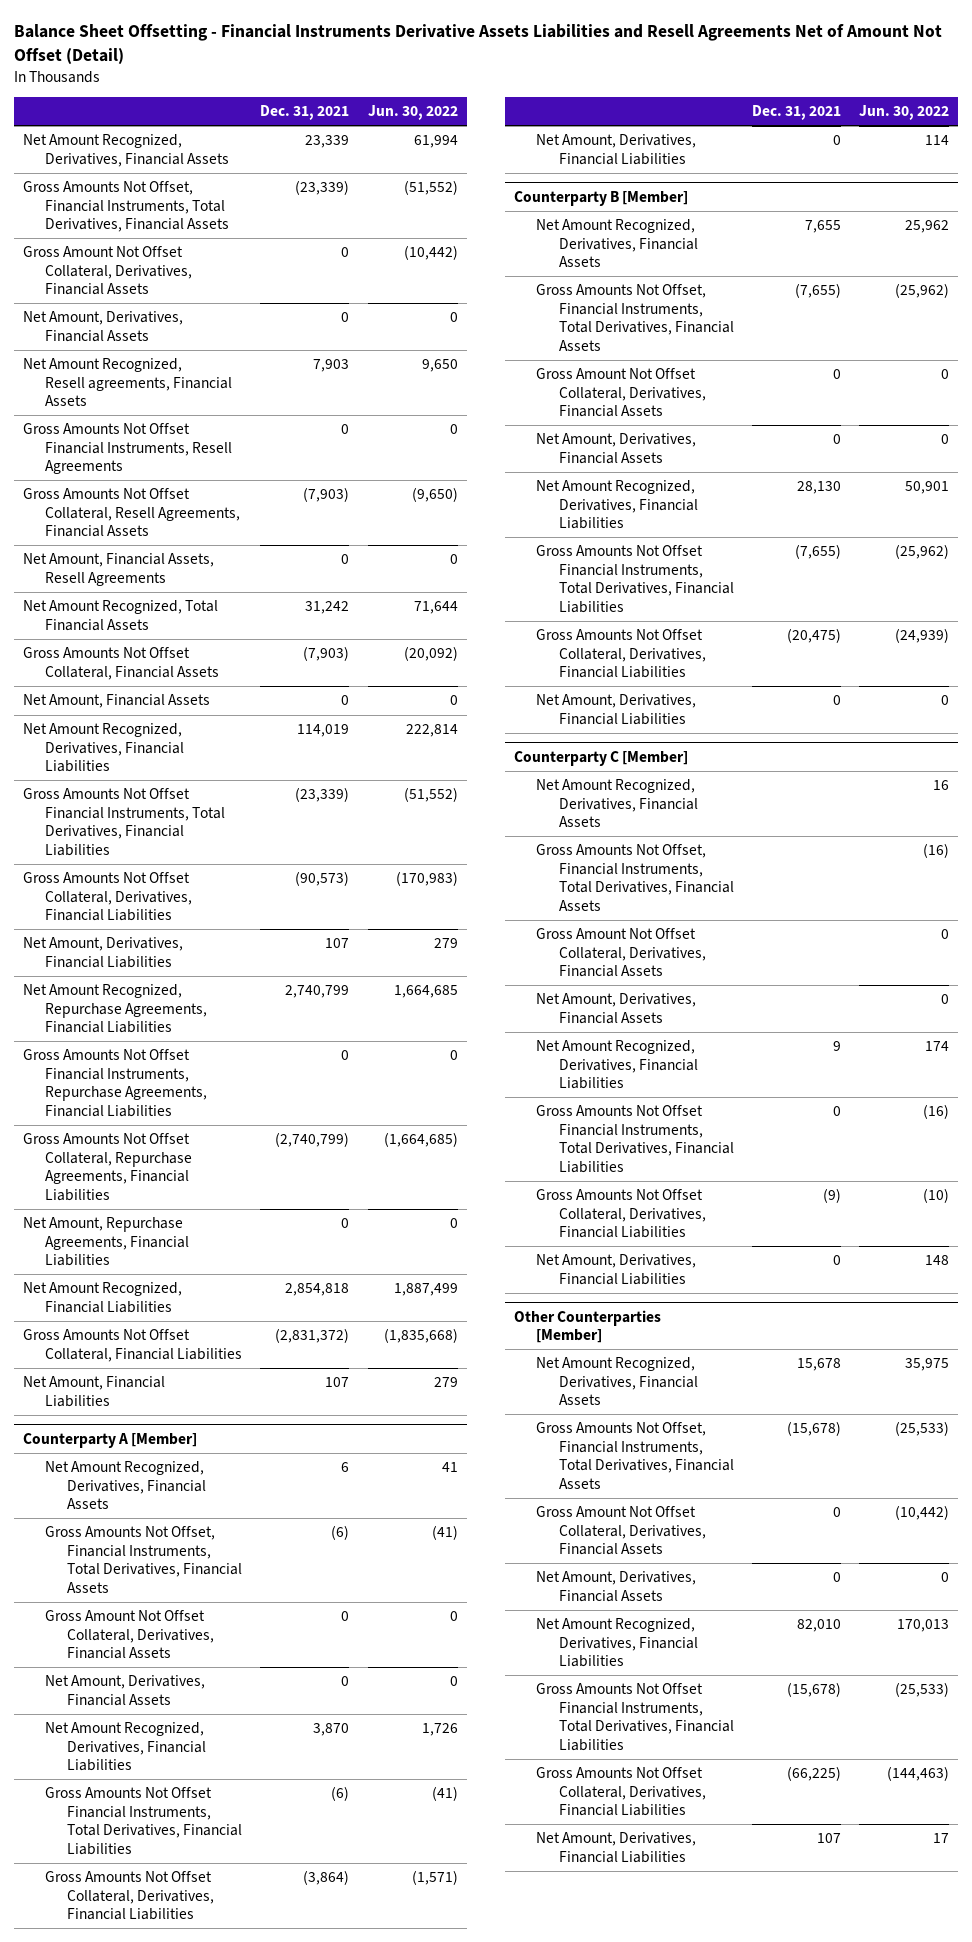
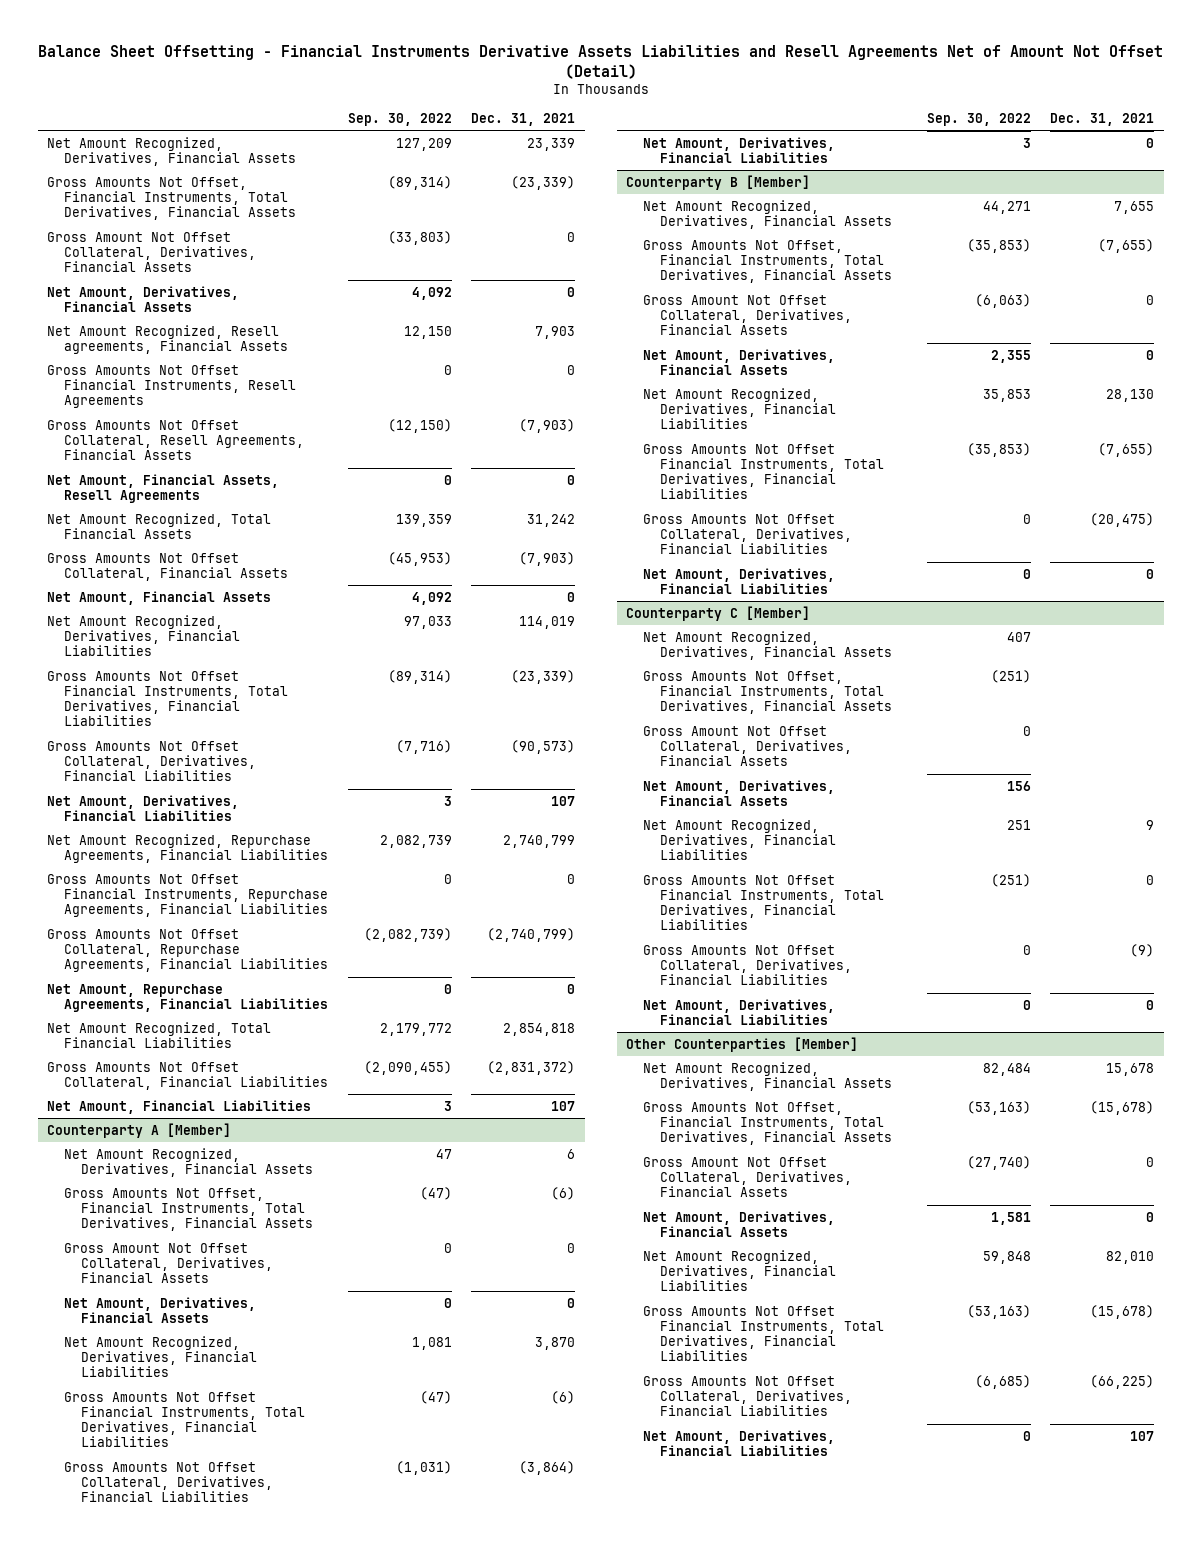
- | Dec. 31, 2021 | Jun. 30, 2022
+ | Sep. 30, 2022 | Dec. 31, 2021
- Net Amount Recognized, Financial Liabilities | 2,854,818 | 1,887,499
+ Net Amount Recognized, Total Financial Liabilities | 2,179,772 | 2,854,818

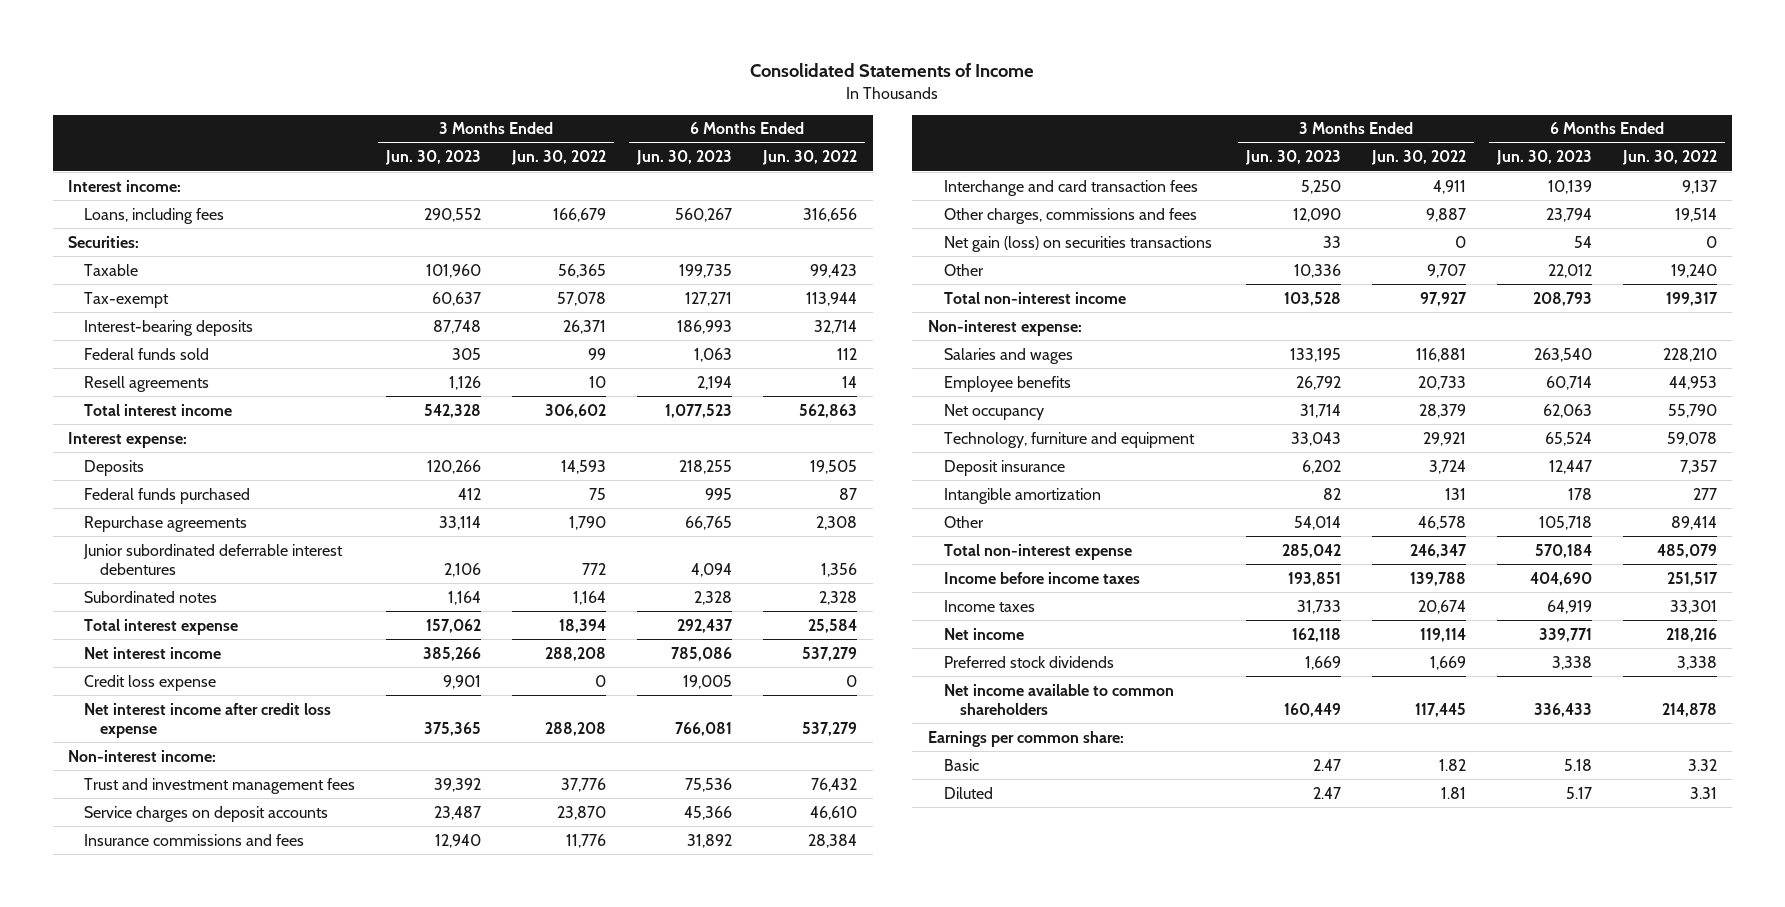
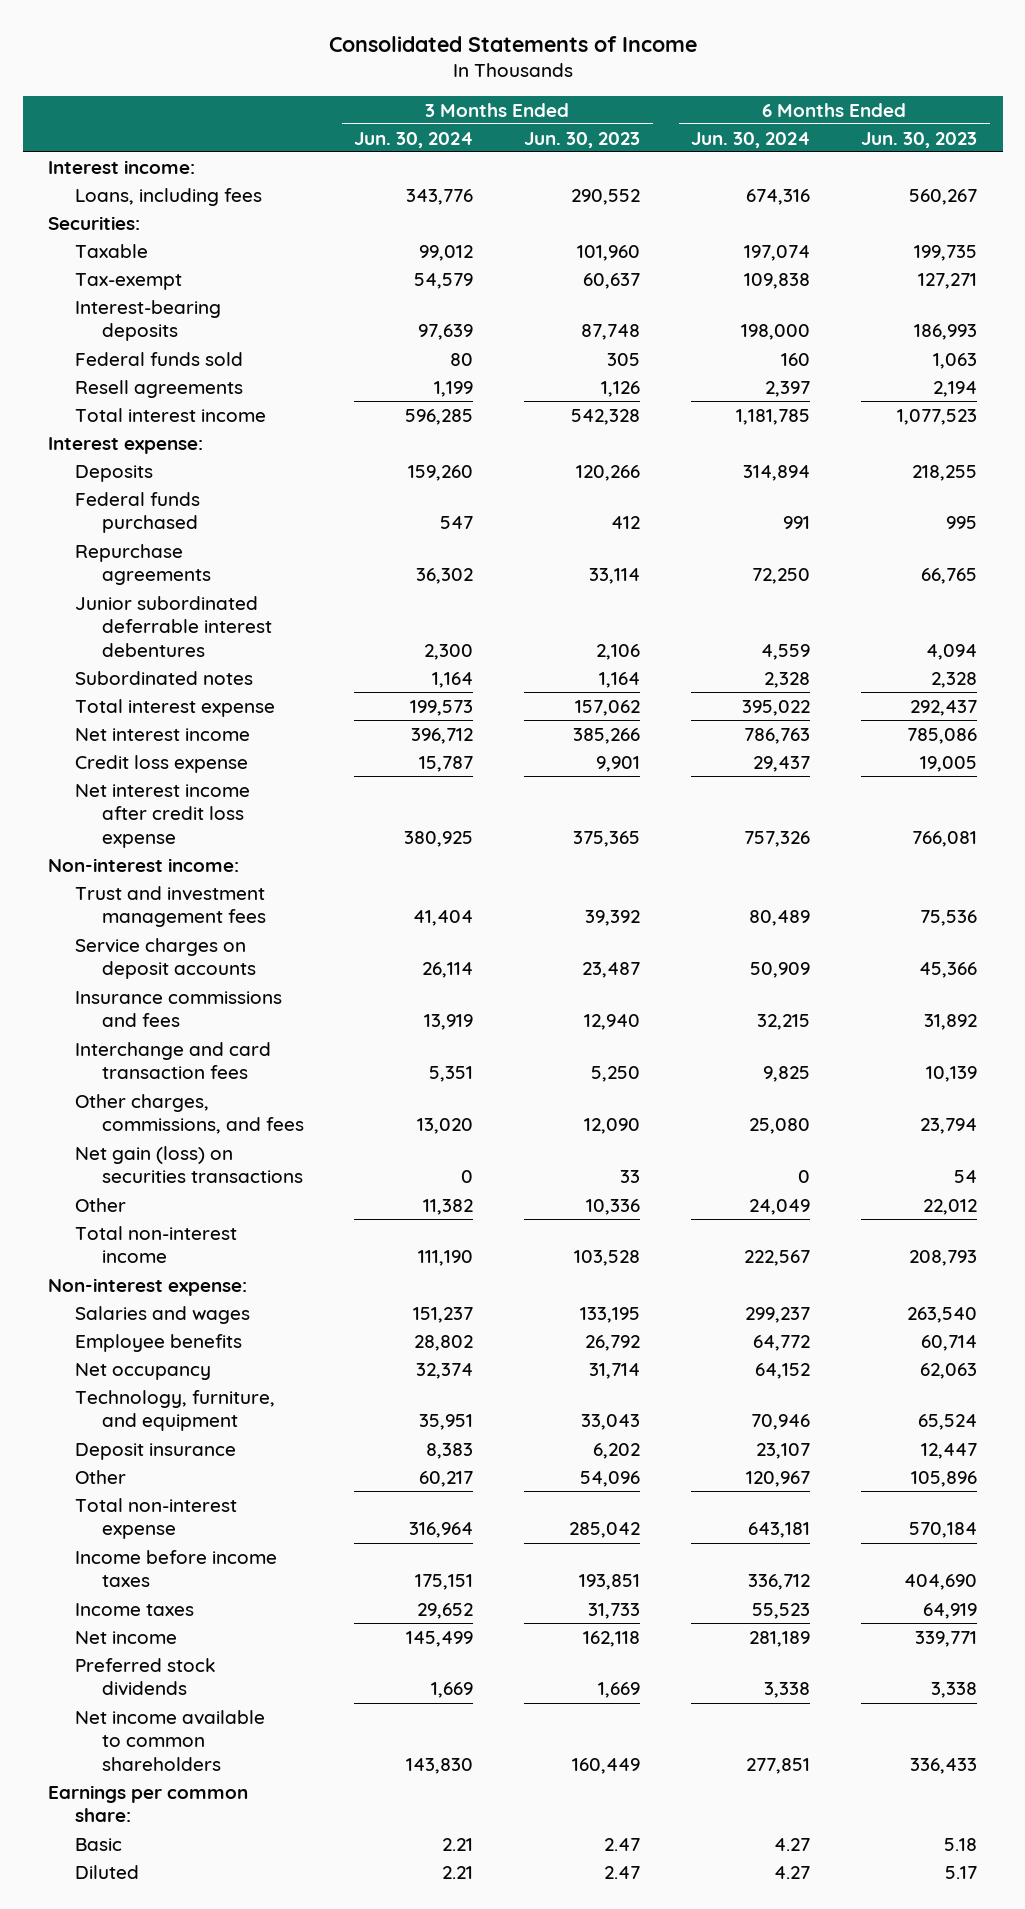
- | 3 Months Ended Jun. 30, 2023 | 3 Months Ended Jun. 30, 2022 | 6 Months Ended Jun. 30, 2023 | 6 Months Ended Jun. 30, 2022
+ | 3 Months Ended Jun. 30, 2024 | 3 Months Ended Jun. 30, 2023 | 6 Months Ended Jun. 30, 2024 | 6 Months Ended Jun. 30, 2023
- Other charges, commissions and fees | 12,090 | 9,887 | 23,794 | 19,514
+ Other charges, commissions, and fees | 13,020 | 12,090 | 25,080 | 23,794
- Technology, furniture and equipment | 33,043 | 29,921 | 65,524 | 59,078
+ Technology, furniture, and equipment | 35,951 | 33,043 | 70,946 | 65,524
- Intangible amortization | 82 | 131 | 178 | 277
- Other | 54,014 | 46,578 | 105,718 | 89,414
+ Other | 60,217 | 54,096 | 120,967 | 105,896

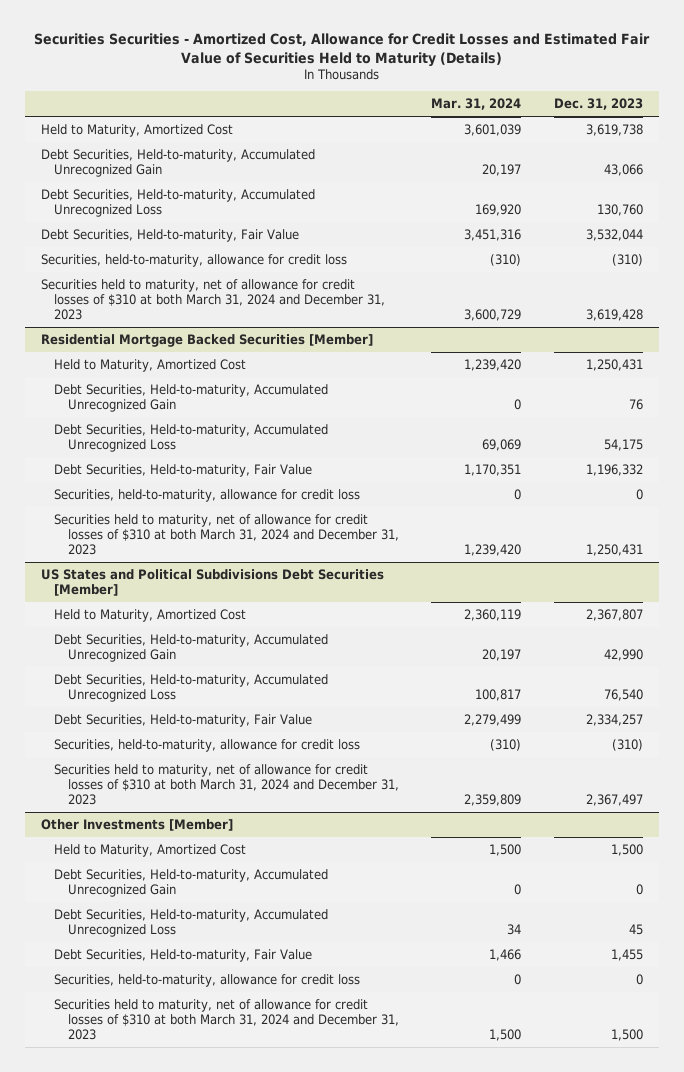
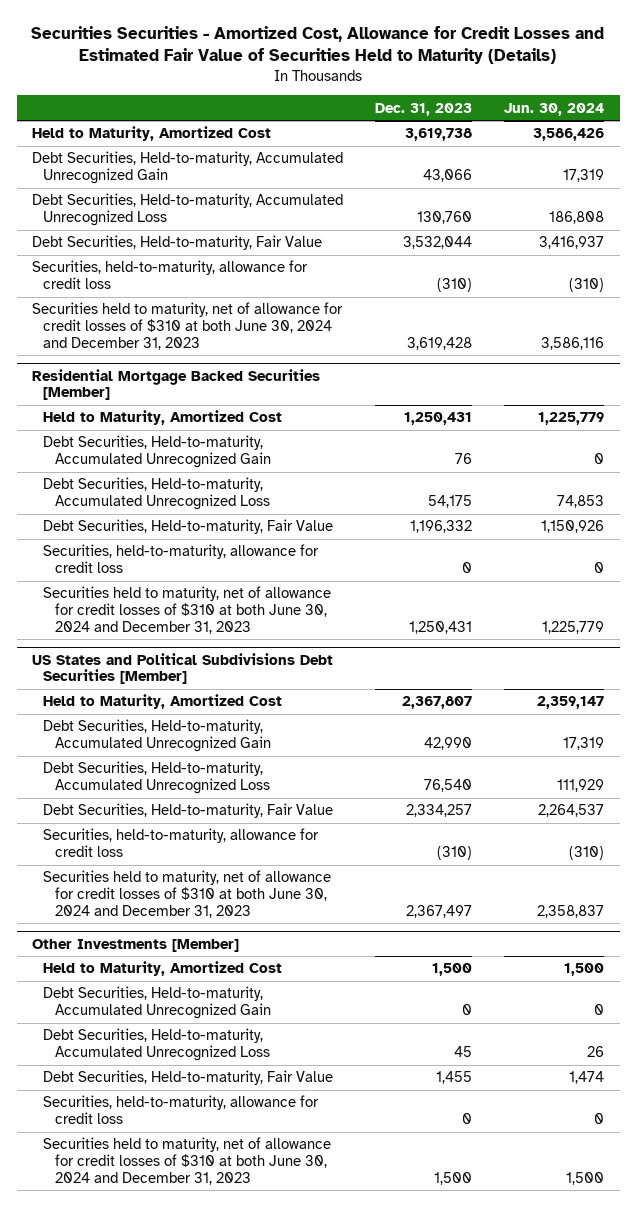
- | Mar. 31, 2024 | Dec. 31, 2023
+ | Dec. 31, 2023 | Jun. 30, 2024
- Securities held to maturity, net of allowance for credit losses of $310 at both March 31, 2024 and December 31, 2023 | 3,600,729 | 3,619,428
+ Securities held to maturity, net of allowance for credit losses of $310 at both June 30, 2024 and December 31, 2023 | 3,619,428 | 3,586,116
@ Residential Mortgage Backed Securities [Member]
- Securities held to maturity, net of allowance for credit losses of $310 at both March 31, 2024 and December 31, 2023 | 1,239,420 | 1,250,431
+ Securities held to maturity, net of allowance for credit losses of $310 at both June 30, 2024 and December 31, 2023 | 1,250,431 | 1,225,779
@ US States and Political Subdivisions Debt Securities [Member]
- Securities held to maturity, net of allowance for credit losses of $310 at both March 31, 2024 and December 31, 2023 | 2,359,809 | 2,367,497
+ Securities held to maturity, net of allowance for credit losses of $310 at both June 30, 2024 and December 31, 2023 | 2,367,497 | 2,358,837
@ Other Investments [Member]
- Securities held to maturity, net of allowance for credit losses of $310 at both March 31, 2024 and December 31, 2023 | 1,500 | 1,500
+ Securities held to maturity, net of allowance for credit losses of $310 at both June 30, 2024 and December 31, 2023 | 1,500 | 1,500

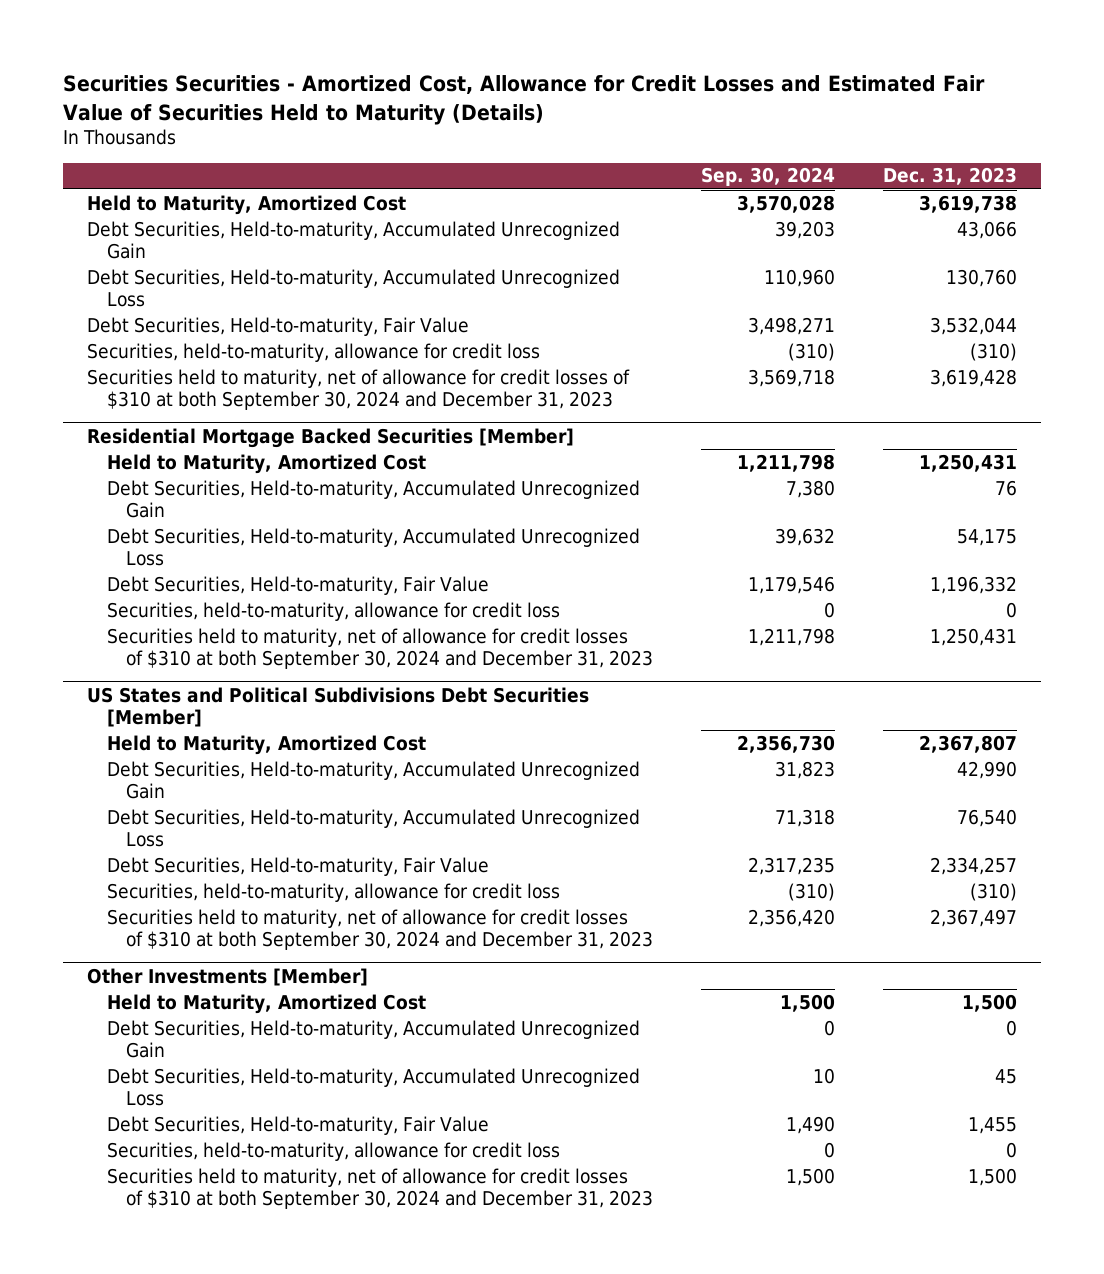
- | Dec. 31, 2023 | Jun. 30, 2024
+ | Sep. 30, 2024 | Dec. 31, 2023
- Securities held to maturity, net of allowance for credit losses of $310 at both June 30, 2024 and December 31, 2023 | 3,619,428 | 3,586,116
+ Securities held to maturity, net of allowance for credit losses of $310 at both September 30, 2024 and December 31, 2023 | 3,569,718 | 3,619,428
@ Residential Mortgage Backed Securities [Member]
- Securities held to maturity, net of allowance for credit losses of $310 at both June 30, 2024 and December 31, 2023 | 1,250,431 | 1,225,779
+ Securities held to maturity, net of allowance for credit losses of $310 at both September 30, 2024 and December 31, 2023 | 1,211,798 | 1,250,431
@ US States and Political Subdivisions Debt Securities [Member]
- Securities held to maturity, net of allowance for credit losses of $310 at both June 30, 2024 and December 31, 2023 | 2,367,497 | 2,358,837
+ Securities held to maturity, net of allowance for credit losses of $310 at both September 30, 2024 and December 31, 2023 | 2,356,420 | 2,367,497
@ Other Investments [Member]
- Securities held to maturity, net of allowance for credit losses of $310 at both June 30, 2024 and December 31, 2023 | 1,500 | 1,500
+ Securities held to maturity, net of allowance for credit losses of $310 at both September 30, 2024 and December 31, 2023 | 1,500 | 1,500

